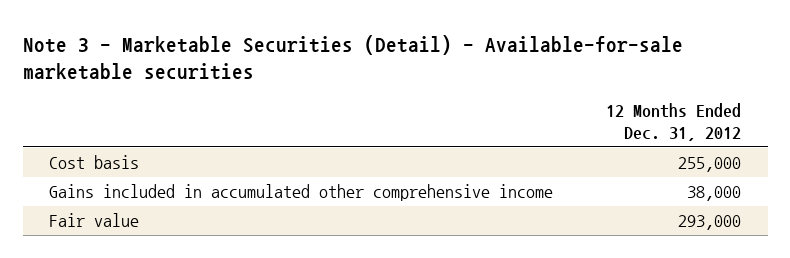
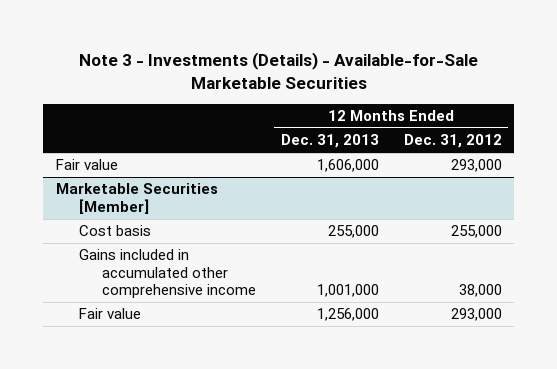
- Note 3 - Marketable Securities (Detail) - Available-for-sale marketable securities
+ Note 3 - Investments (Details) - Available-for-Sale Marketable Securities
- | 12 Months Ended Dec. 31, 2012
+ | 12 Months Ended Dec. 31, 2013 | 12 Months Ended Dec. 31, 2012
+ Fair value | 1,606,000 | 293,000
+ Marketable Securities [Member]

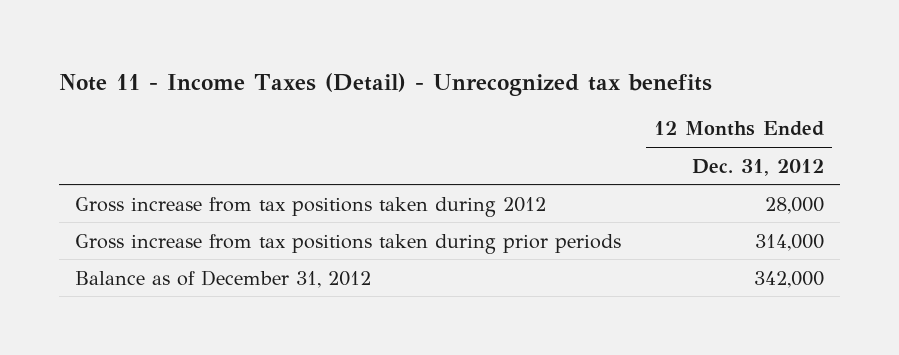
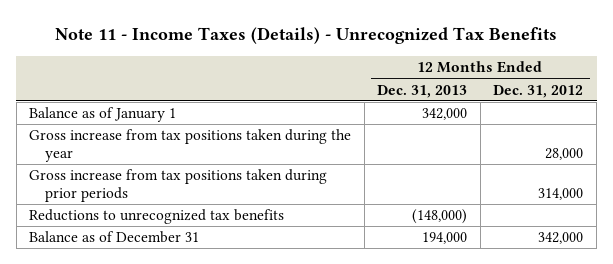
- Note 11 - Income Taxes (Detail) - Unrecognized tax benefits
+ Note 11 - Income Taxes (Details) - Unrecognized Tax Benefits
- | 12 Months Ended Dec. 31, 2012
+ | 12 Months Ended Dec. 31, 2013 | 12 Months Ended Dec. 31, 2012
- Gross increase from tax positions taken during 2012 | 28,000
+ Balance as of January 1 | 342,000 |
+ Gross increase from tax positions taken during the year | | 28,000
- Balance as of December 31, 2012 | 342,000
+ Reductions to unrecognized tax benefits | (148,000) |
+ Balance as of December 31 | 194,000 | 342,000

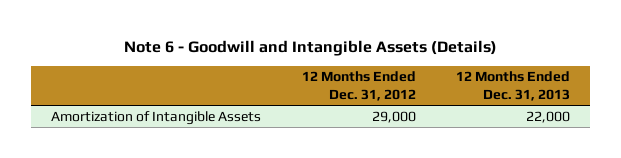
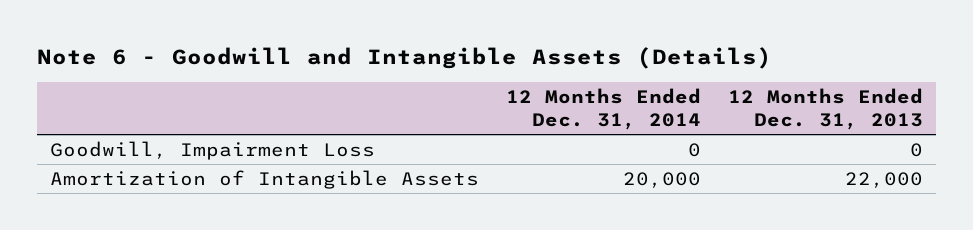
- | 12 Months Ended Dec. 31, 2012 | 12 Months Ended Dec. 31, 2013
+ | 12 Months Ended Dec. 31, 2014 | 12 Months Ended Dec. 31, 2013
+ Goodwill, Impairment Loss | 0 | 0

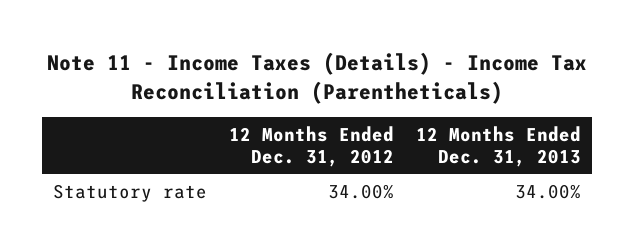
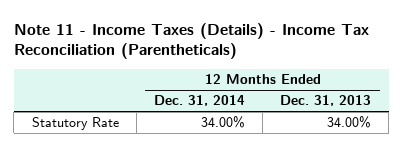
- | 12 Months Ended Dec. 31, 2012 | 12 Months Ended Dec. 31, 2013
+ | 12 Months Ended Dec. 31, 2014 | 12 Months Ended Dec. 31, 2013
- Statutory rate | 34.00% | 34.00%
+ Statutory Rate | 34.00% | 34.00%

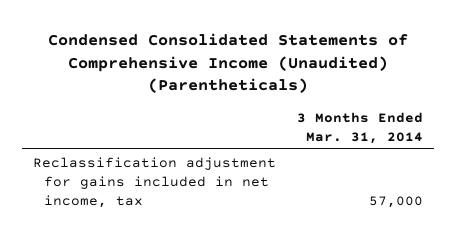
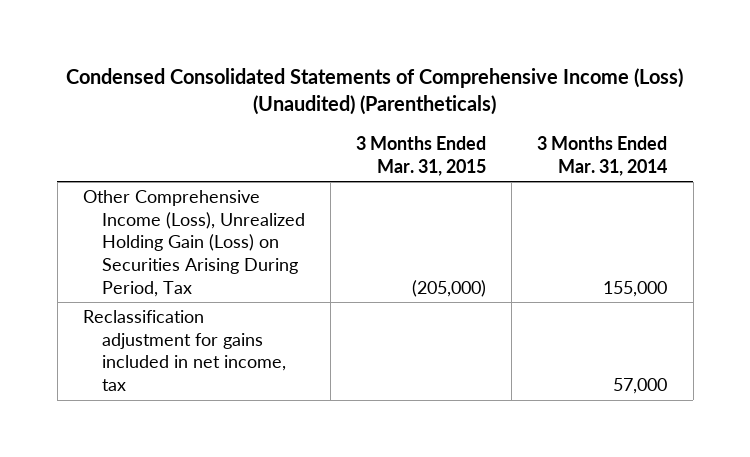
- Condensed Consolidated Statements of Comprehensive Income (Unaudited) (Parentheticals)
+ Condensed Consolidated Statements of Comprehensive Income (Loss) (Unaudited) (Parentheticals)
- | 3 Months Ended Mar. 31, 2014
+ | 3 Months Ended Mar. 31, 2015 | 3 Months Ended Mar. 31, 2014
+ Other Comprehensive Income (Loss), Unrealized Holding Gain (Loss) on Securities Arising During Period, Tax | (205,000) | 155,000

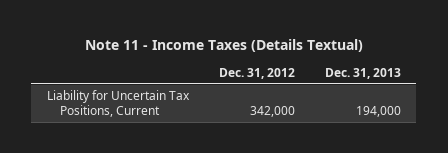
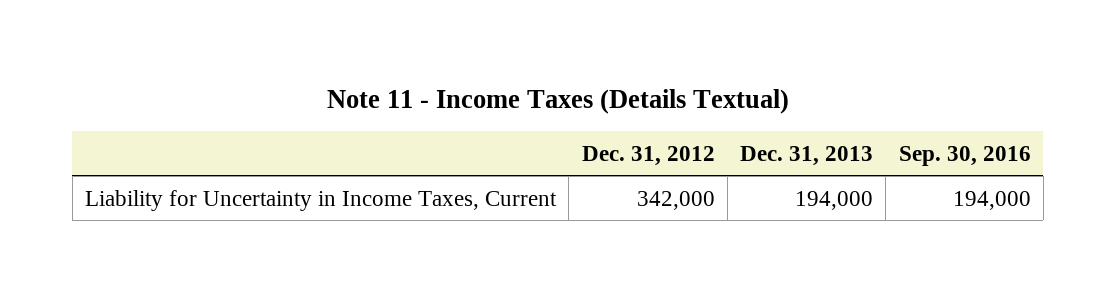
- | Dec. 31, 2012 | Dec. 31, 2013
+ | Dec. 31, 2012 | Dec. 31, 2013 | Sep. 30, 2016
- Liability for Uncertain Tax Positions, Current | 342,000 | 194,000
+ Liability for Uncertainty in Income Taxes, Current | 342,000 | 194,000 | 194,000

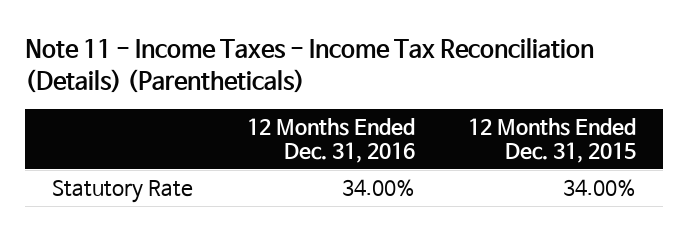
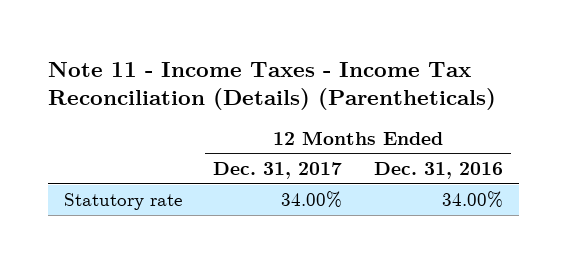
- | 12 Months Ended Dec. 31, 2016 | 12 Months Ended Dec. 31, 2015
+ | 12 Months Ended Dec. 31, 2017 | 12 Months Ended Dec. 31, 2016
- Statutory Rate | 34.00% | 34.00%
+ Statutory rate | 34.00% | 34.00%

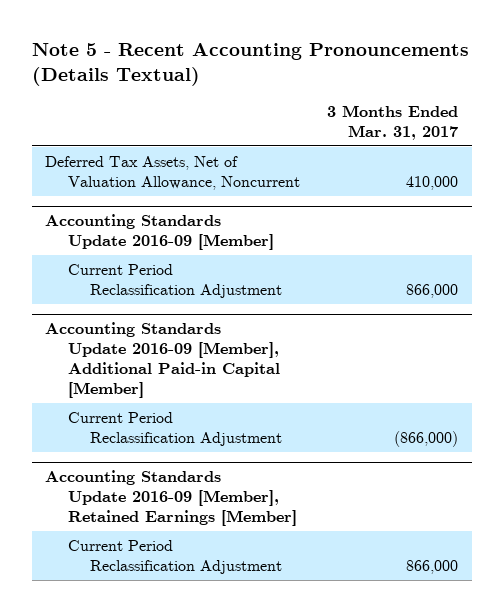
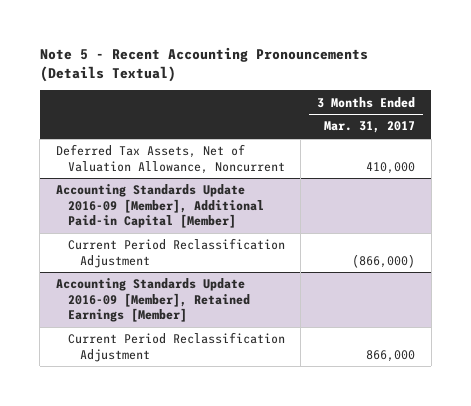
- Accounting Standards Update 2016-09 [Member]
- Current Period Reclassification Adjustment | 866,000

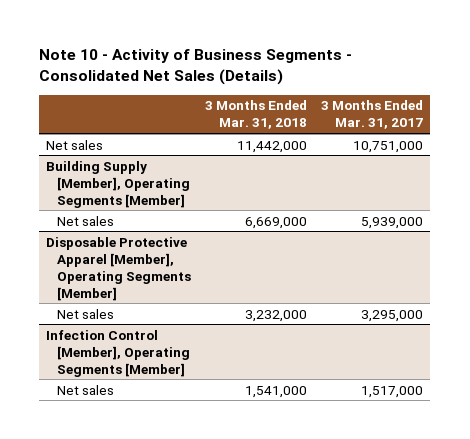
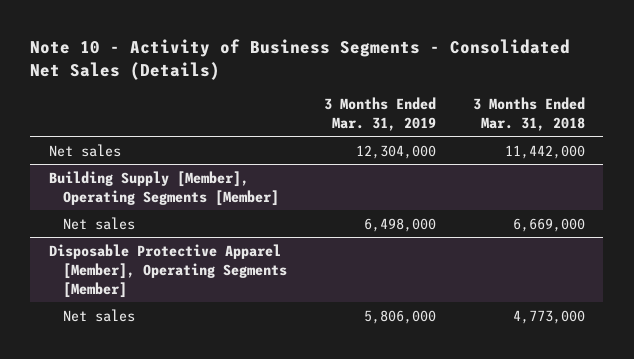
- | 3 Months Ended Mar. 31, 2018 | 3 Months Ended Mar. 31, 2017
+ | 3 Months Ended Mar. 31, 2019 | 3 Months Ended Mar. 31, 2018
@ Disposable Protective Apparel [Member], Operating Segments [Member]
- Net sales | 3,232,000 | 3,295,000
- Infection Control [Member], Operating Segments [Member]
- Net sales | 1,541,000 | 1,517,000
@ Disposable Protective Apparel [Member], Operating Segments [Member]
+ Net sales | 5,806,000 | 4,773,000

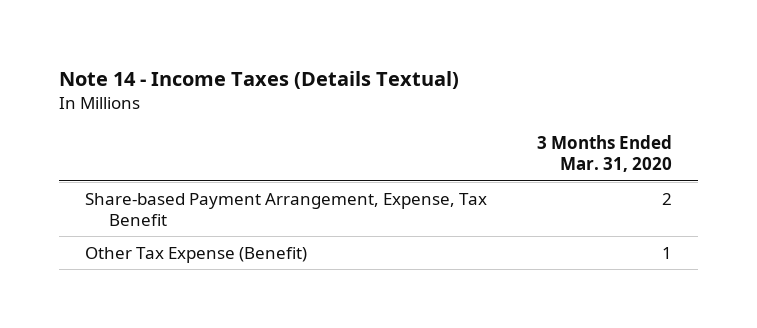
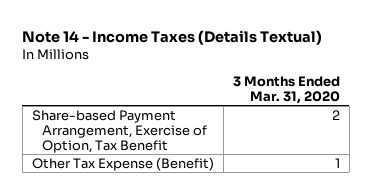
- Share-based Payment Arrangement, Expense, Tax Benefit | 2
+ Share-based Payment Arrangement, Exercise of Option, Tax Benefit | 2

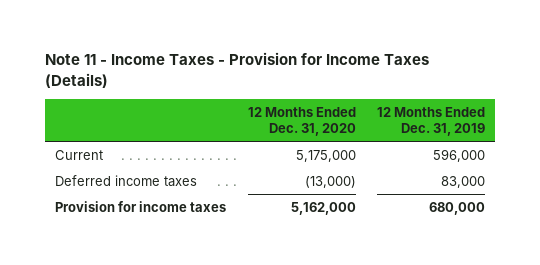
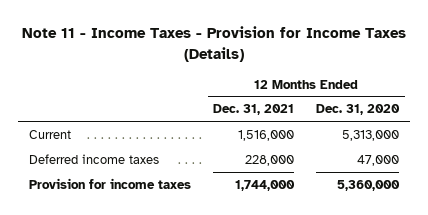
- | 12 Months Ended Dec. 31, 2020 | 12 Months Ended Dec. 31, 2019
+ | 12 Months Ended Dec. 31, 2021 | 12 Months Ended Dec. 31, 2020
- Current | 5,175,000 | 596,000
- Deferred income taxes | (13,000) | 83,000
- Provision for income taxes | 5,162,000 | 680,000
+ Current | 1,516,000 | 5,313,000
+ Deferred income taxes | 228,000 | 47,000
+ Provision for income taxes | 1,744,000 | 5,360,000

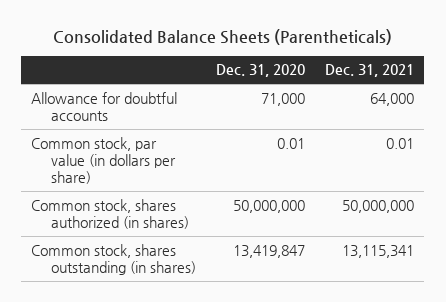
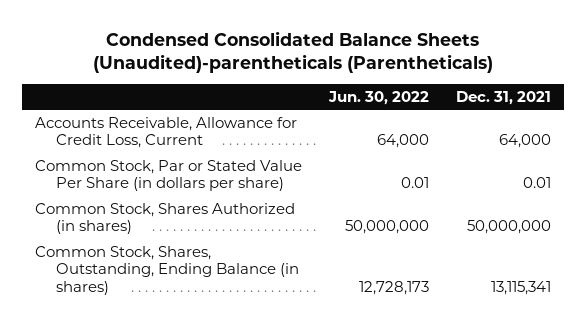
- Consolidated Balance Sheets (Parentheticals)
+ Condensed Consolidated Balance Sheets (Unaudited)-parentheticals (Parentheticals)
- | Dec. 31, 2020 | Dec. 31, 2021
+ | Jun. 30, 2022 | Dec. 31, 2021
- Allowance for doubtful accounts | 71,000 | 64,000
- Common stock, par value (in dollars per share) | 0.01 | 0.01
- Common stock, shares authorized (in shares) | 50,000,000 | 50,000,000
- Common stock, shares outstanding (in shares) | 13,419,847 | 13,115,341
+ Accounts Receivable, Allowance for Credit Loss, Current | 64,000 | 64,000
+ Common Stock, Par or Stated Value Per Share (in dollars per share) | 0.01 | 0.01
+ Common Stock, Shares Authorized (in shares) | 50,000,000 | 50,000,000
+ Common Stock, Shares, Outstanding, Ending Balance (in shares) | 12,728,173 | 13,115,341

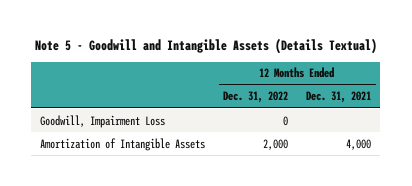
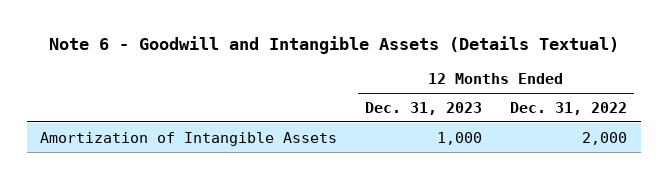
- Note 5 - Goodwill and Intangible Assets (Details Textual)
+ Note 6 - Goodwill and Intangible Assets (Details Textual)
- | 12 Months Ended Dec. 31, 2022 | 12 Months Ended Dec. 31, 2021
+ | 12 Months Ended Dec. 31, 2023 | 12 Months Ended Dec. 31, 2022
- Goodwill, Impairment Loss | 0 |

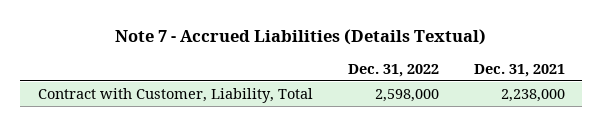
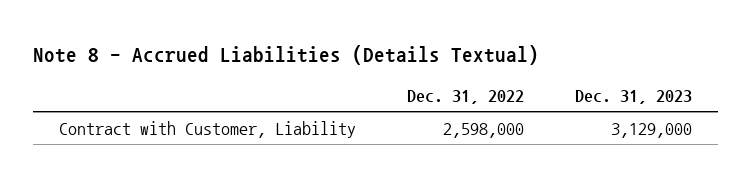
- Note 7 - Accrued Liabilities (Details Textual)
+ Note 8 - Accrued Liabilities (Details Textual)
- | Dec. 31, 2022 | Dec. 31, 2021
+ | Dec. 31, 2022 | Dec. 31, 2023
- Contract with Customer, Liability, Total | 2,598,000 | 2,238,000
+ Contract with Customer, Liability | 2,598,000 | 3,129,000

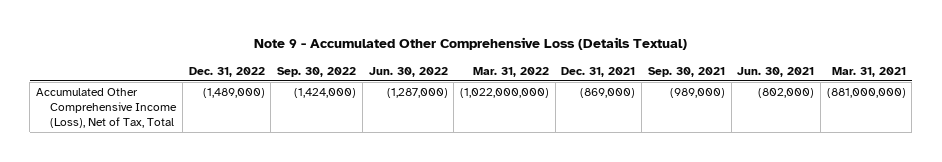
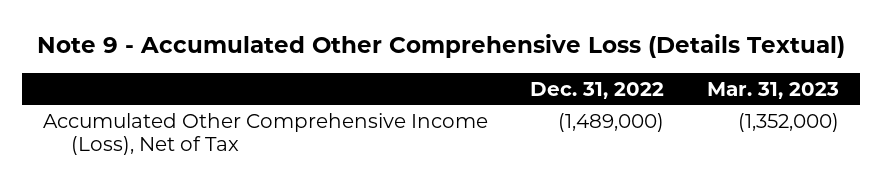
- | Dec. 31, 2022 | Sep. 30, 2022 | Jun. 30, 2022 | Mar. 31, 2022 | Dec. 31, 2021 | Sep. 30, 2021 | Jun. 30, 2021 | Mar. 31, 2021
+ | Dec. 31, 2022 | Mar. 31, 2023
- Accumulated Other Comprehensive Income (Loss), Net of Tax, Total | (1,489,000) | (1,424,000) | (1,287,000) | (1,022,000,000) | (869,000) | (989,000) | (802,000) | (881,000,000)
+ Accumulated Other Comprehensive Income (Loss), Net of Tax | (1,489,000) | (1,352,000)

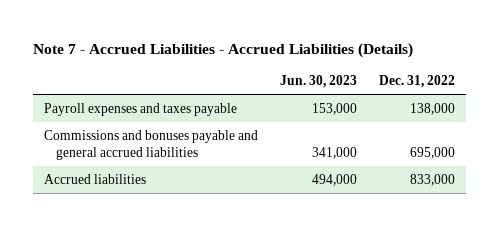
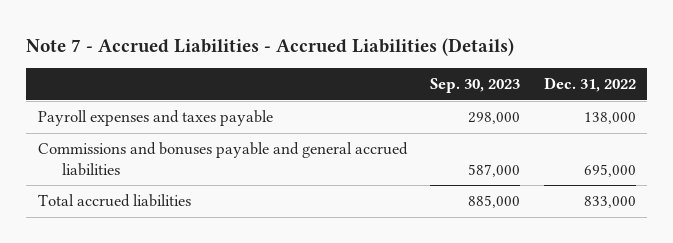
- | Jun. 30, 2023 | Dec. 31, 2022
+ | Sep. 30, 2023 | Dec. 31, 2022
- Accrued liabilities | 494,000 | 833,000
+ Total accrued liabilities | 885,000 | 833,000

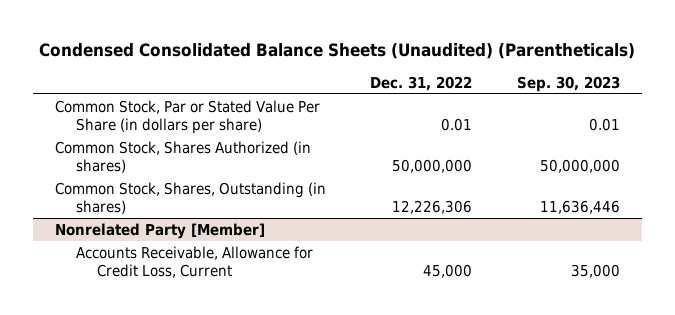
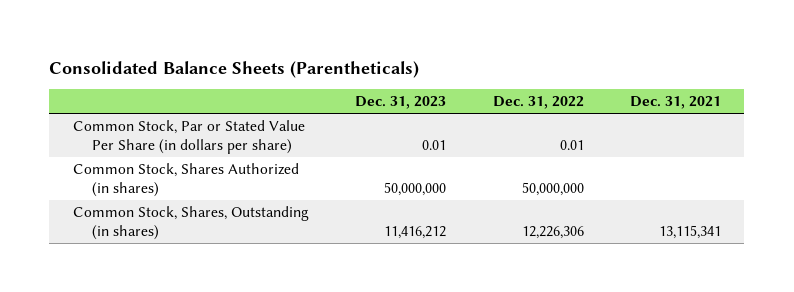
- Condensed Consolidated Balance Sheets (Unaudited) (Parentheticals)
+ Consolidated Balance Sheets (Parentheticals)
- | Dec. 31, 2022 | Sep. 30, 2023
+ | Dec. 31, 2023 | Dec. 31, 2022 | Dec. 31, 2021
- Nonrelated Party [Member]
- Accounts Receivable, Allowance for Credit Loss, Current | 45,000 | 35,000

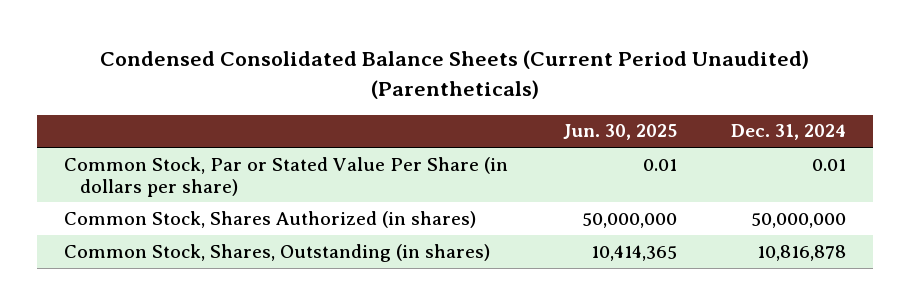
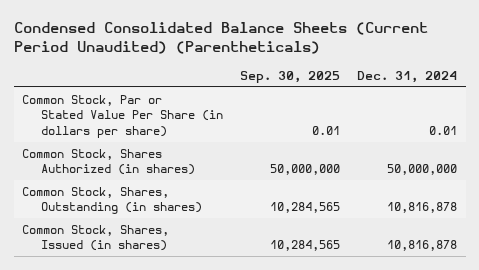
- | Jun. 30, 2025 | Dec. 31, 2024
+ | Sep. 30, 2025 | Dec. 31, 2024
+ Common Stock, Shares, Issued (in shares) | 10,284,565 | 10,816,878

